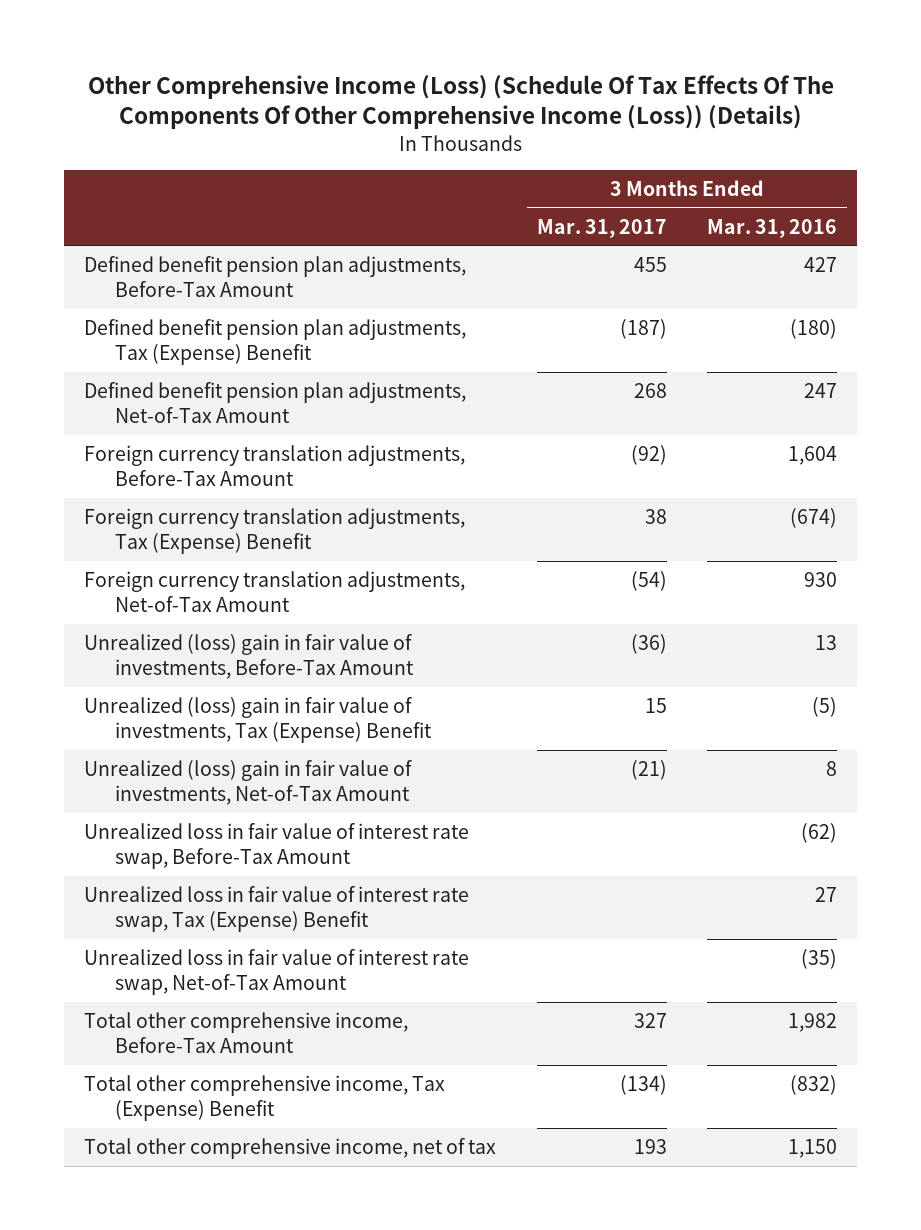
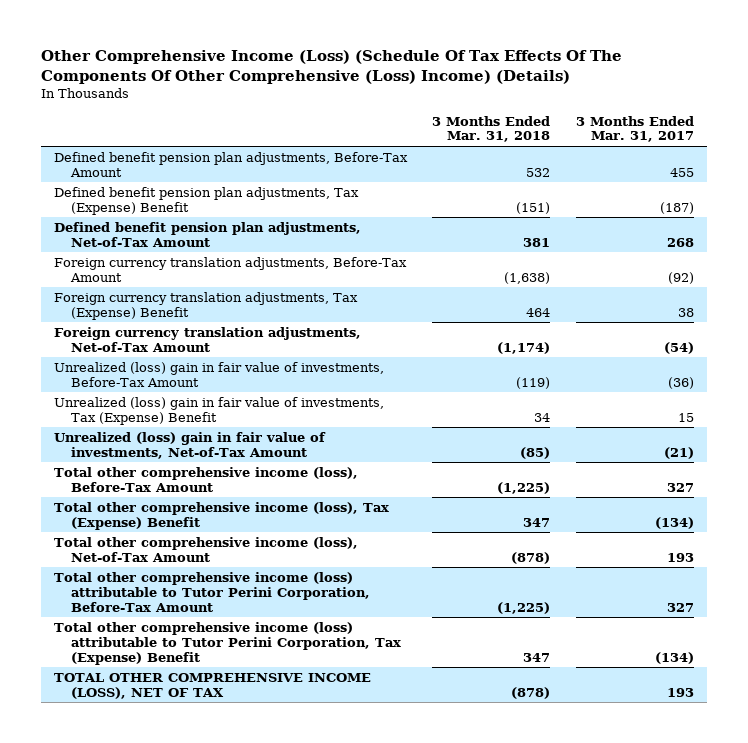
- Other Comprehensive Income (Loss) (Schedule Of Tax Effects Of The Components Of Other Comprehensive Income (Loss)) (Details)
+ Other Comprehensive Income (Loss) (Schedule Of Tax Effects Of The Components Of Other Comprehensive (Loss) Income) (Details)
- | 3 Months Ended Mar. 31, 2017 | 3 Months Ended Mar. 31, 2016
+ | 3 Months Ended Mar. 31, 2018 | 3 Months Ended Mar. 31, 2017
- Unrealized loss in fair value of interest rate swap, Before-Tax Amount | | (62)
- Unrealized loss in fair value of interest rate swap, Tax (Expense) Benefit | | 27
- Unrealized loss in fair value of interest rate swap, Net-of-Tax Amount | | (35)
- Total other comprehensive income, Before-Tax Amount | 327 | 1,982
- Total other comprehensive income, Tax (Expense) Benefit | (134) | (832)
- Total other comprehensive income, net of tax | 193 | 1,150
+ Total other comprehensive income (loss), Before-Tax Amount | (1,225) | 327
+ Total other comprehensive income (loss), Tax (Expense) Benefit | 347 | (134)
+ Total other comprehensive income (loss), Net-of-Tax Amount | (878) | 193
+ Total other comprehensive income (loss) attributable to Tutor Perini Corporation, Before-Tax Amount | (1,225) | 327
+ Total other comprehensive income (loss) attributable to Tutor Perini Corporation, Tax (Expense) Benefit | 347 | (134)
+ TOTAL OTHER COMPREHENSIVE INCOME (LOSS), NET OF TAX | (878) | 193

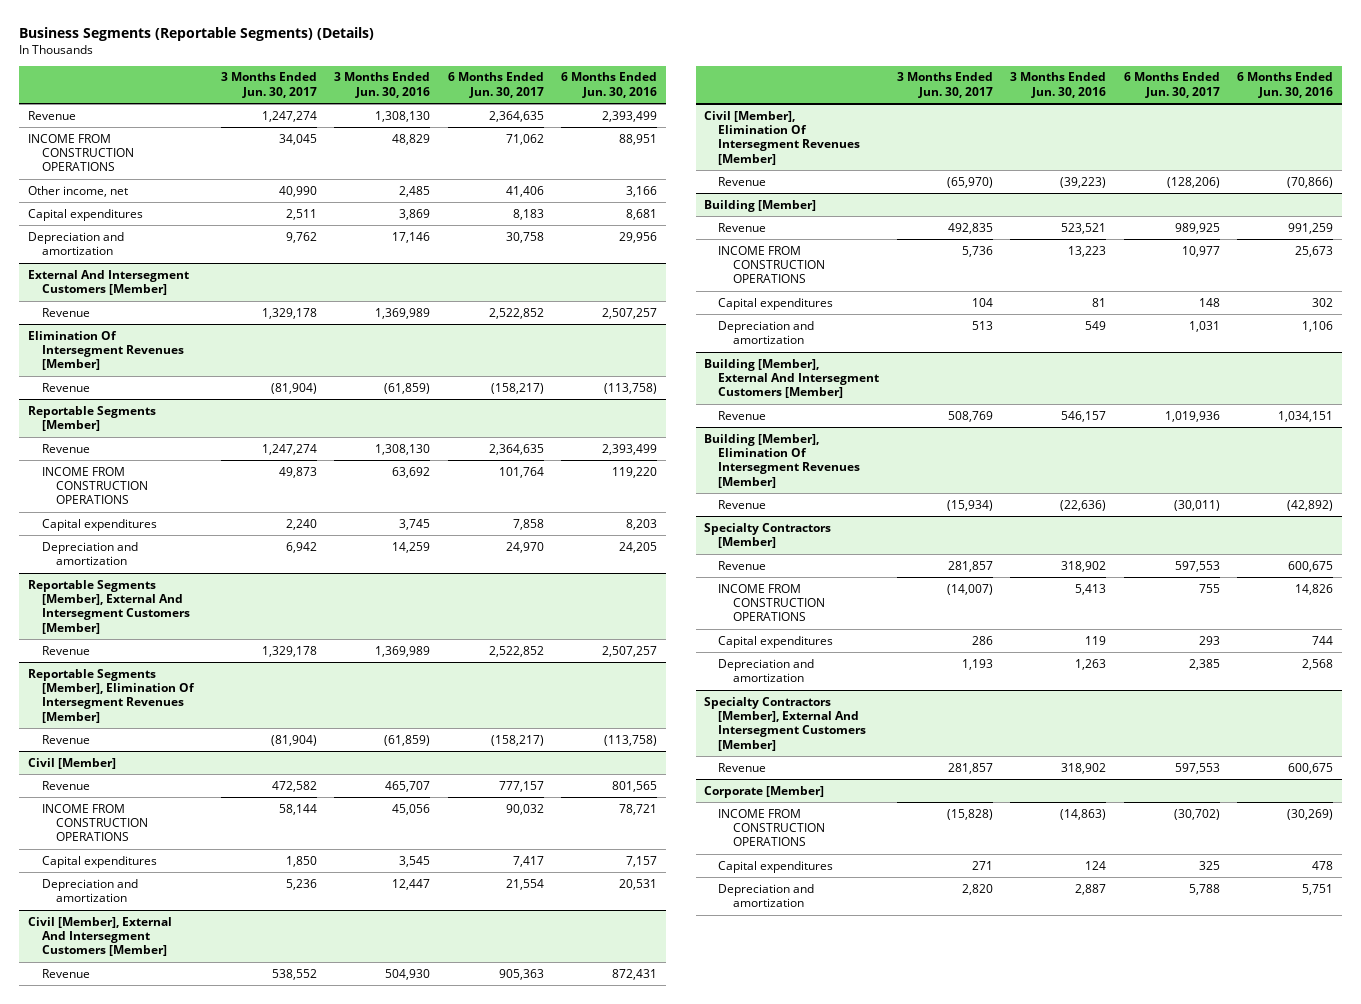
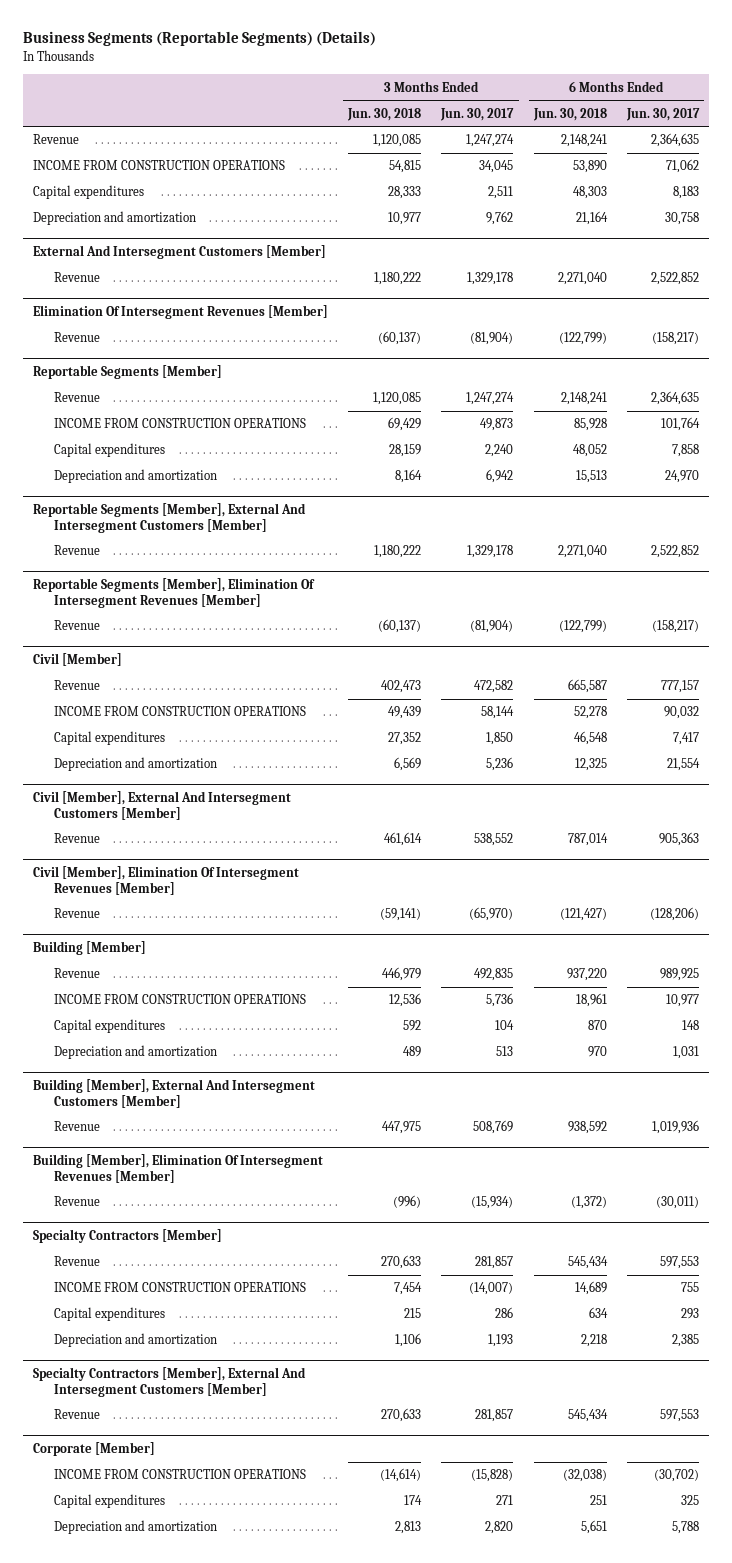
- | 3 Months Ended Jun. 30, 2017 | 3 Months Ended Jun. 30, 2016 | 6 Months Ended Jun. 30, 2017 | 6 Months Ended Jun. 30, 2016
+ | 3 Months Ended Jun. 30, 2018 | 3 Months Ended Jun. 30, 2017 | 6 Months Ended Jun. 30, 2018 | 6 Months Ended Jun. 30, 2017
- Other income, net | 40,990 | 2,485 | 41,406 | 3,166

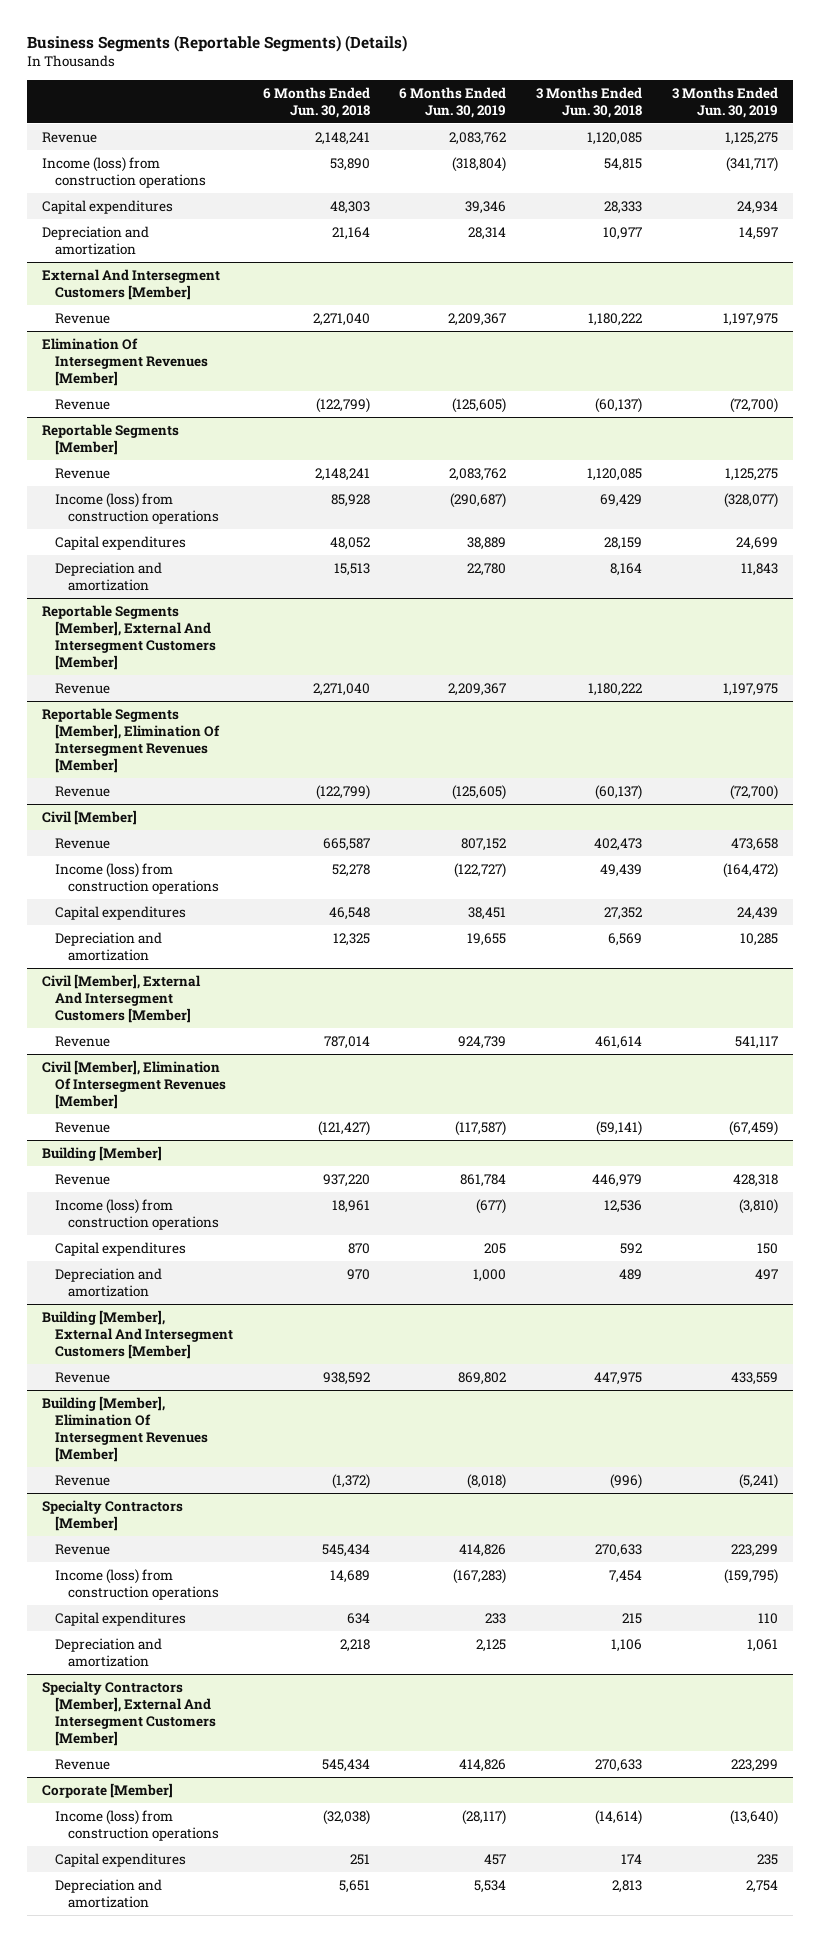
- | 3 Months Ended Jun. 30, 2018 | 3 Months Ended Jun. 30, 2017 | 6 Months Ended Jun. 30, 2018 | 6 Months Ended Jun. 30, 2017
+ | 6 Months Ended Jun. 30, 2018 | 6 Months Ended Jun. 30, 2019 | 3 Months Ended Jun. 30, 2018 | 3 Months Ended Jun. 30, 2019
- INCOME FROM CONSTRUCTION OPERATIONS | 54,815 | 34,045 | 53,890 | 71,062
+ Income (loss) from construction operations | 53,890 | (318,804) | 54,815 | (341,717)
@ Reportable Segments [Member]
- INCOME FROM CONSTRUCTION OPERATIONS | 69,429 | 49,873 | 85,928 | 101,764
+ Income (loss) from construction operations | 85,928 | (290,687) | 69,429 | (328,077)
@ Civil [Member]
- INCOME FROM CONSTRUCTION OPERATIONS | 49,439 | 58,144 | 52,278 | 90,032
+ Income (loss) from construction operations | 52,278 | (122,727) | 49,439 | (164,472)
@ Building [Member]
- INCOME FROM CONSTRUCTION OPERATIONS | 12,536 | 5,736 | 18,961 | 10,977
+ Income (loss) from construction operations | 18,961 | (677) | 12,536 | (3,810)
@ Specialty Contractors [Member]
- INCOME FROM CONSTRUCTION OPERATIONS | 7,454 | (14,007) | 14,689 | 755
+ Income (loss) from construction operations | 14,689 | (167,283) | 7,454 | (159,795)
@ Corporate [Member]
- INCOME FROM CONSTRUCTION OPERATIONS | (14,614) | (15,828) | (32,038) | (30,702)
+ Income (loss) from construction operations | (32,038) | (28,117) | (14,614) | (13,640)

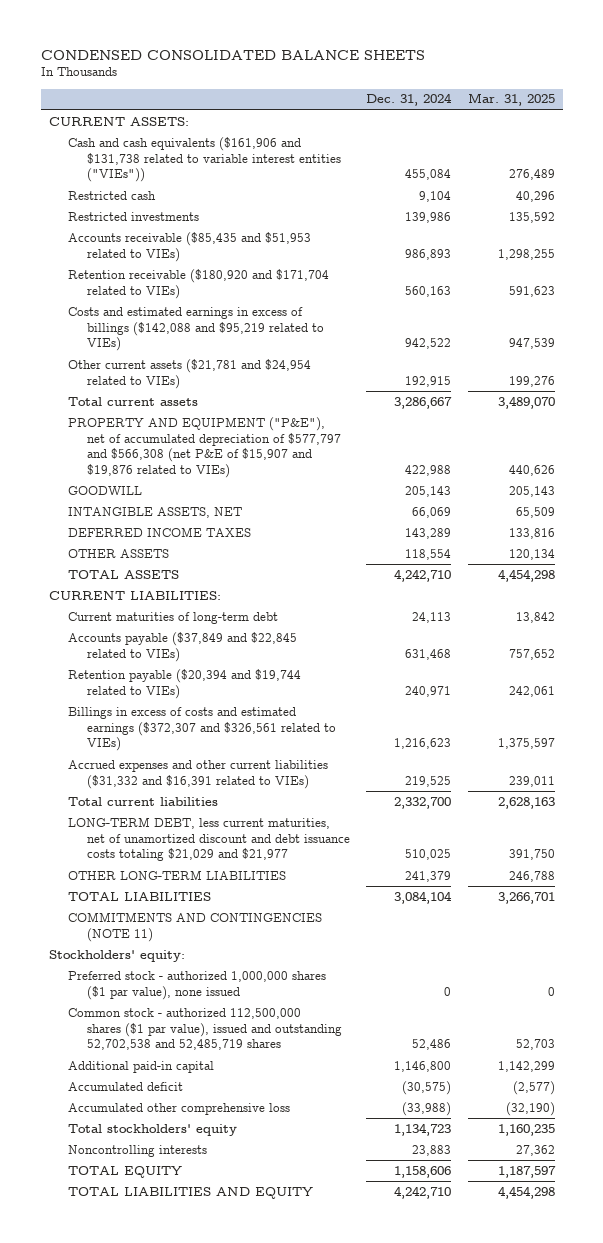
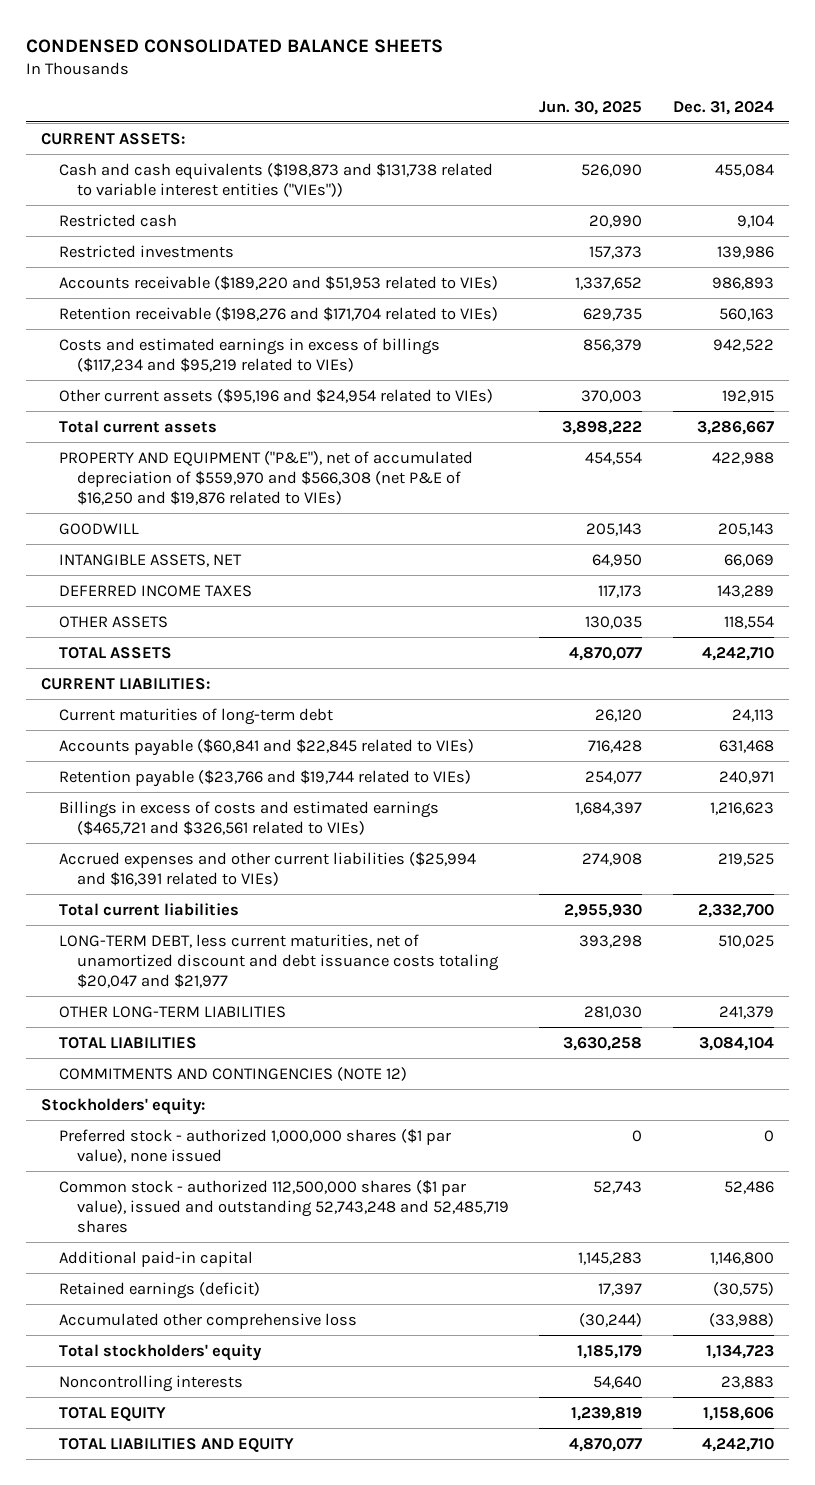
- | Dec. 31, 2024 | Mar. 31, 2025
+ | Jun. 30, 2025 | Dec. 31, 2024
- Cash and cash equivalents ($161,906 and $131,738 related to variable interest entities ("VIEs")) | 455,084 | 276,489
+ Cash and cash equivalents ($198,873 and $131,738 related to variable interest entities ("VIEs")) | 526,090 | 455,084
- Accounts receivable ($85,435 and $51,953 related to VIEs) | 986,893 | 1,298,255
- Retention receivable ($180,920 and $171,704 related to VIEs) | 560,163 | 591,623
- Costs and estimated earnings in excess of billings ($142,088 and $95,219 related to VIEs) | 942,522 | 947,539
- Other current assets ($21,781 and $24,954 related to VIEs) | 192,915 | 199,276
+ Accounts receivable ($189,220 and $51,953 related to VIEs) | 1,337,652 | 986,893
+ Retention receivable ($198,276 and $171,704 related to VIEs) | 629,735 | 560,163
+ Costs and estimated earnings in excess of billings ($117,234 and $95,219 related to VIEs) | 856,379 | 942,522
+ Other current assets ($95,196 and $24,954 related to VIEs) | 370,003 | 192,915
- PROPERTY AND EQUIPMENT ("P&E"), net of accumulated depreciation of $577,797 and $566,308 (net P&E of $15,907 and $19,876 related to VIEs) | 422,988 | 440,626
+ PROPERTY AND EQUIPMENT ("P&E"), net of accumulated depreciation of $559,970 and $566,308 (net P&E of $16,250 and $19,876 related to VIEs) | 454,554 | 422,988
- Accounts payable ($37,849 and $22,845 related to VIEs) | 631,468 | 757,652
- Retention payable ($20,394 and $19,744 related to VIEs) | 240,971 | 242,061
- Billings in excess of costs and estimated earnings ($372,307 and $326,561 related to VIEs) | 1,216,623 | 1,375,597
- Accrued expenses and other current liabilities ($31,332 and $16,391 related to VIEs) | 219,525 | 239,011
+ Accounts payable ($60,841 and $22,845 related to VIEs) | 716,428 | 631,468
+ Retention payable ($23,766 and $19,744 related to VIEs) | 254,077 | 240,971
+ Billings in excess of costs and estimated earnings ($465,721 and $326,561 related to VIEs) | 1,684,397 | 1,216,623
+ Accrued expenses and other current liabilities ($25,994 and $16,391 related to VIEs) | 274,908 | 219,525
- LONG-TERM DEBT, less current maturities, net of unamortized discount and debt issuance costs totaling $21,029 and $21,977 | 510,025 | 391,750
+ LONG-TERM DEBT, less current maturities, net of unamortized discount and debt issuance costs totaling $20,047 and $21,977 | 393,298 | 510,025
- COMMITMENTS AND CONTINGENCIES (NOTE 11)
+ COMMITMENTS AND CONTINGENCIES (NOTE 12)
- Common stock - authorized 112,500,000 shares ($1 par value), issued and outstanding 52,702,538 and 52,485,719 shares | 52,486 | 52,703
+ Common stock - authorized 112,500,000 shares ($1 par value), issued and outstanding 52,743,248 and 52,485,719 shares | 52,743 | 52,486
- Accumulated deficit | (30,575) | (2,577)
+ Retained earnings (deficit) | 17,397 | (30,575)

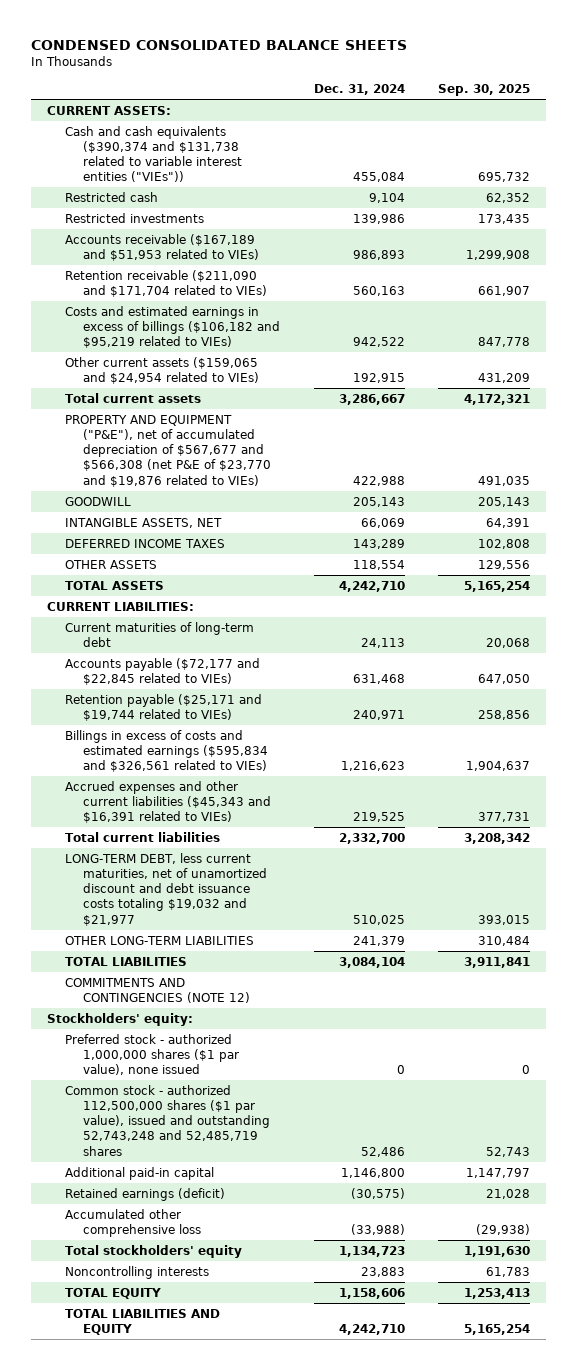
- | Jun. 30, 2025 | Dec. 31, 2024
+ | Dec. 31, 2024 | Sep. 30, 2025
- Cash and cash equivalents ($198,873 and $131,738 related to variable interest entities ("VIEs")) | 526,090 | 455,084
+ Cash and cash equivalents ($390,374 and $131,738 related to variable interest entities ("VIEs")) | 455,084 | 695,732
- Accounts receivable ($189,220 and $51,953 related to VIEs) | 1,337,652 | 986,893
- Retention receivable ($198,276 and $171,704 related to VIEs) | 629,735 | 560,163
- Costs and estimated earnings in excess of billings ($117,234 and $95,219 related to VIEs) | 856,379 | 942,522
- Other current assets ($95,196 and $24,954 related to VIEs) | 370,003 | 192,915
+ Accounts receivable ($167,189 and $51,953 related to VIEs) | 986,893 | 1,299,908
+ Retention receivable ($211,090 and $171,704 related to VIEs) | 560,163 | 661,907
+ Costs and estimated earnings in excess of billings ($106,182 and $95,219 related to VIEs) | 942,522 | 847,778
+ Other current assets ($159,065 and $24,954 related to VIEs) | 192,915 | 431,209
- PROPERTY AND EQUIPMENT ("P&E"), net of accumulated depreciation of $559,970 and $566,308 (net P&E of $16,250 and $19,876 related to VIEs) | 454,554 | 422,988
+ PROPERTY AND EQUIPMENT ("P&E"), net of accumulated depreciation of $567,677 and $566,308 (net P&E of $23,770 and $19,876 related to VIEs) | 422,988 | 491,035
- Accounts payable ($60,841 and $22,845 related to VIEs) | 716,428 | 631,468
- Retention payable ($23,766 and $19,744 related to VIEs) | 254,077 | 240,971
- Billings in excess of costs and estimated earnings ($465,721 and $326,561 related to VIEs) | 1,684,397 | 1,216,623
- Accrued expenses and other current liabilities ($25,994 and $16,391 related to VIEs) | 274,908 | 219,525
+ Accounts payable ($72,177 and $22,845 related to VIEs) | 631,468 | 647,050
+ Retention payable ($25,171 and $19,744 related to VIEs) | 240,971 | 258,856
+ Billings in excess of costs and estimated earnings ($595,834 and $326,561 related to VIEs) | 1,216,623 | 1,904,637
+ Accrued expenses and other current liabilities ($45,343 and $16,391 related to VIEs) | 219,525 | 377,731
- LONG-TERM DEBT, less current maturities, net of unamortized discount and debt issuance costs totaling $20,047 and $21,977 | 393,298 | 510,025
+ LONG-TERM DEBT, less current maturities, net of unamortized discount and debt issuance costs totaling $19,032 and $21,977 | 510,025 | 393,015

